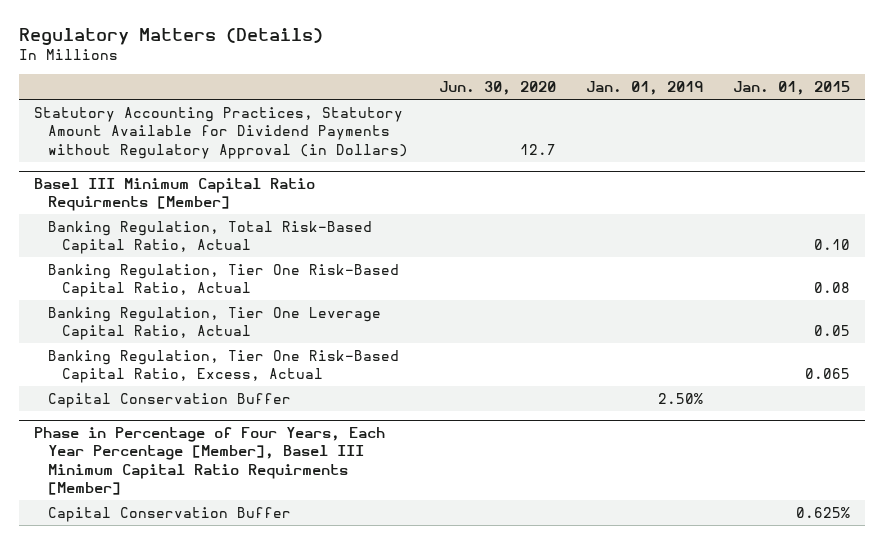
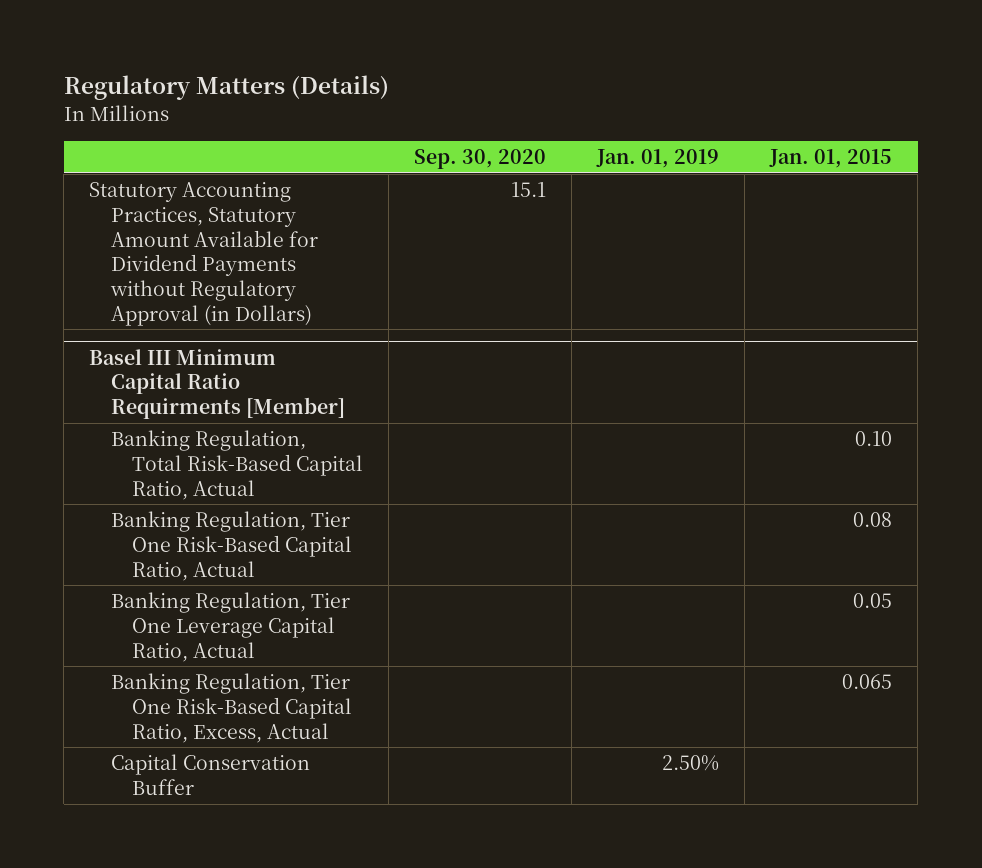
- | Jun. 30, 2020 | Jan. 01, 2019 | Jan. 01, 2015
+ | Sep. 30, 2020 | Jan. 01, 2019 | Jan. 01, 2015
- Phase in Percentage of Four Years, Each Year Percentage [Member], Basel III Minimum Capital Ratio Requirments [Member]
- Capital Conservation Buffer | | | 0.625%

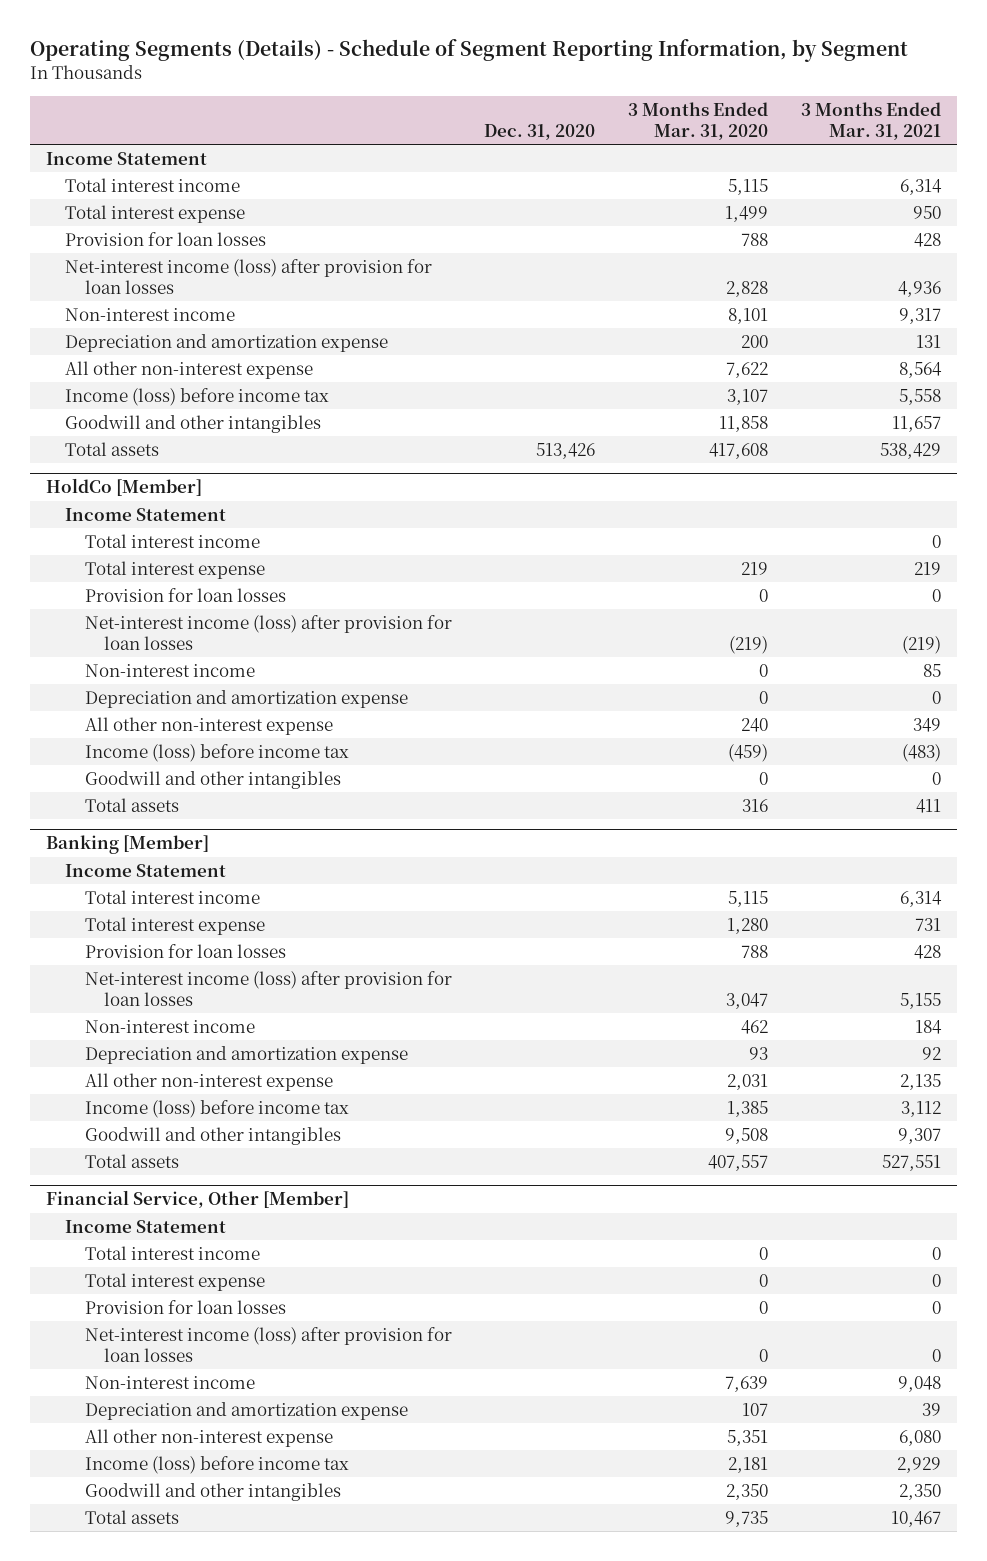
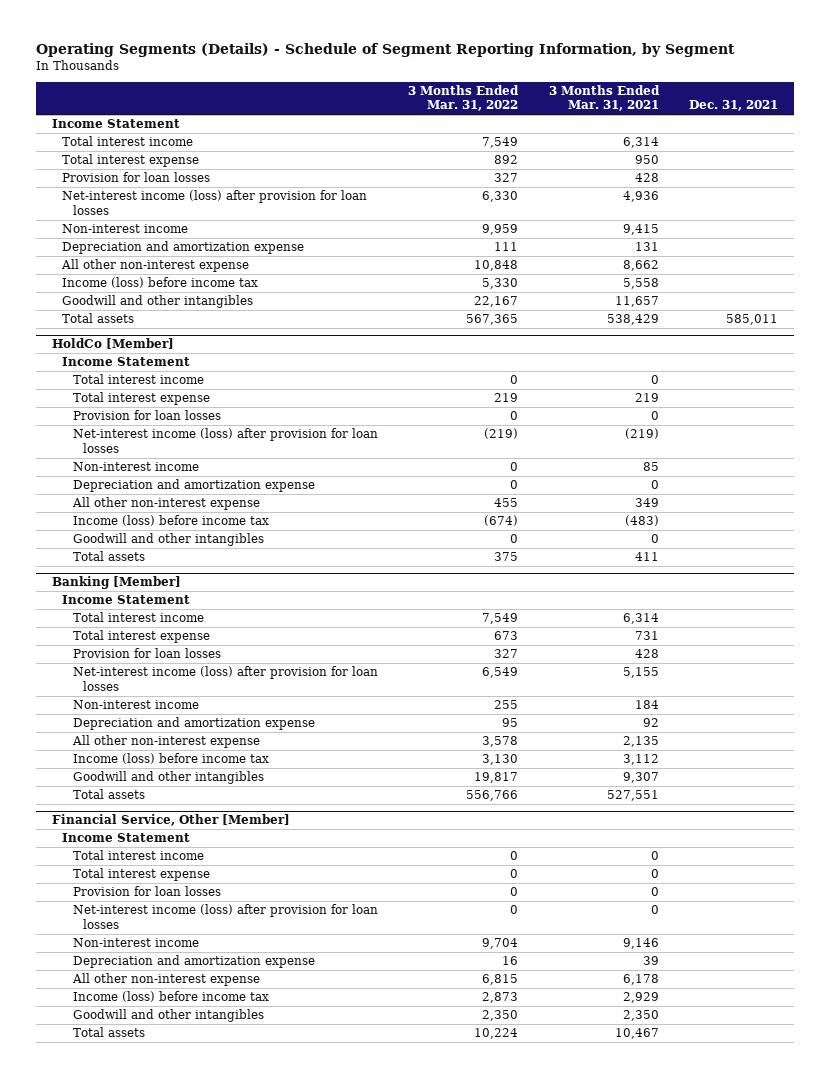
- | Dec. 31, 2020 | 3 Months Ended Mar. 31, 2020 | 3 Months Ended Mar. 31, 2021
+ | 3 Months Ended Mar. 31, 2022 | 3 Months Ended Mar. 31, 2021 | Dec. 31, 2021
- Non-interest income | | 8,101 | 9,317
+ Non-interest income | 9,959 | 9,415 |
- All other non-interest expense | | 7,622 | 8,564
+ All other non-interest expense | 10,848 | 8,662 |
@ Financial Service, Other [Member]
- Non-interest income | | 7,639 | 9,048
+ Non-interest income | 9,704 | 9,146 |
- All other non-interest expense | | 5,351 | 6,080
+ All other non-interest expense | 6,815 | 6,178 |

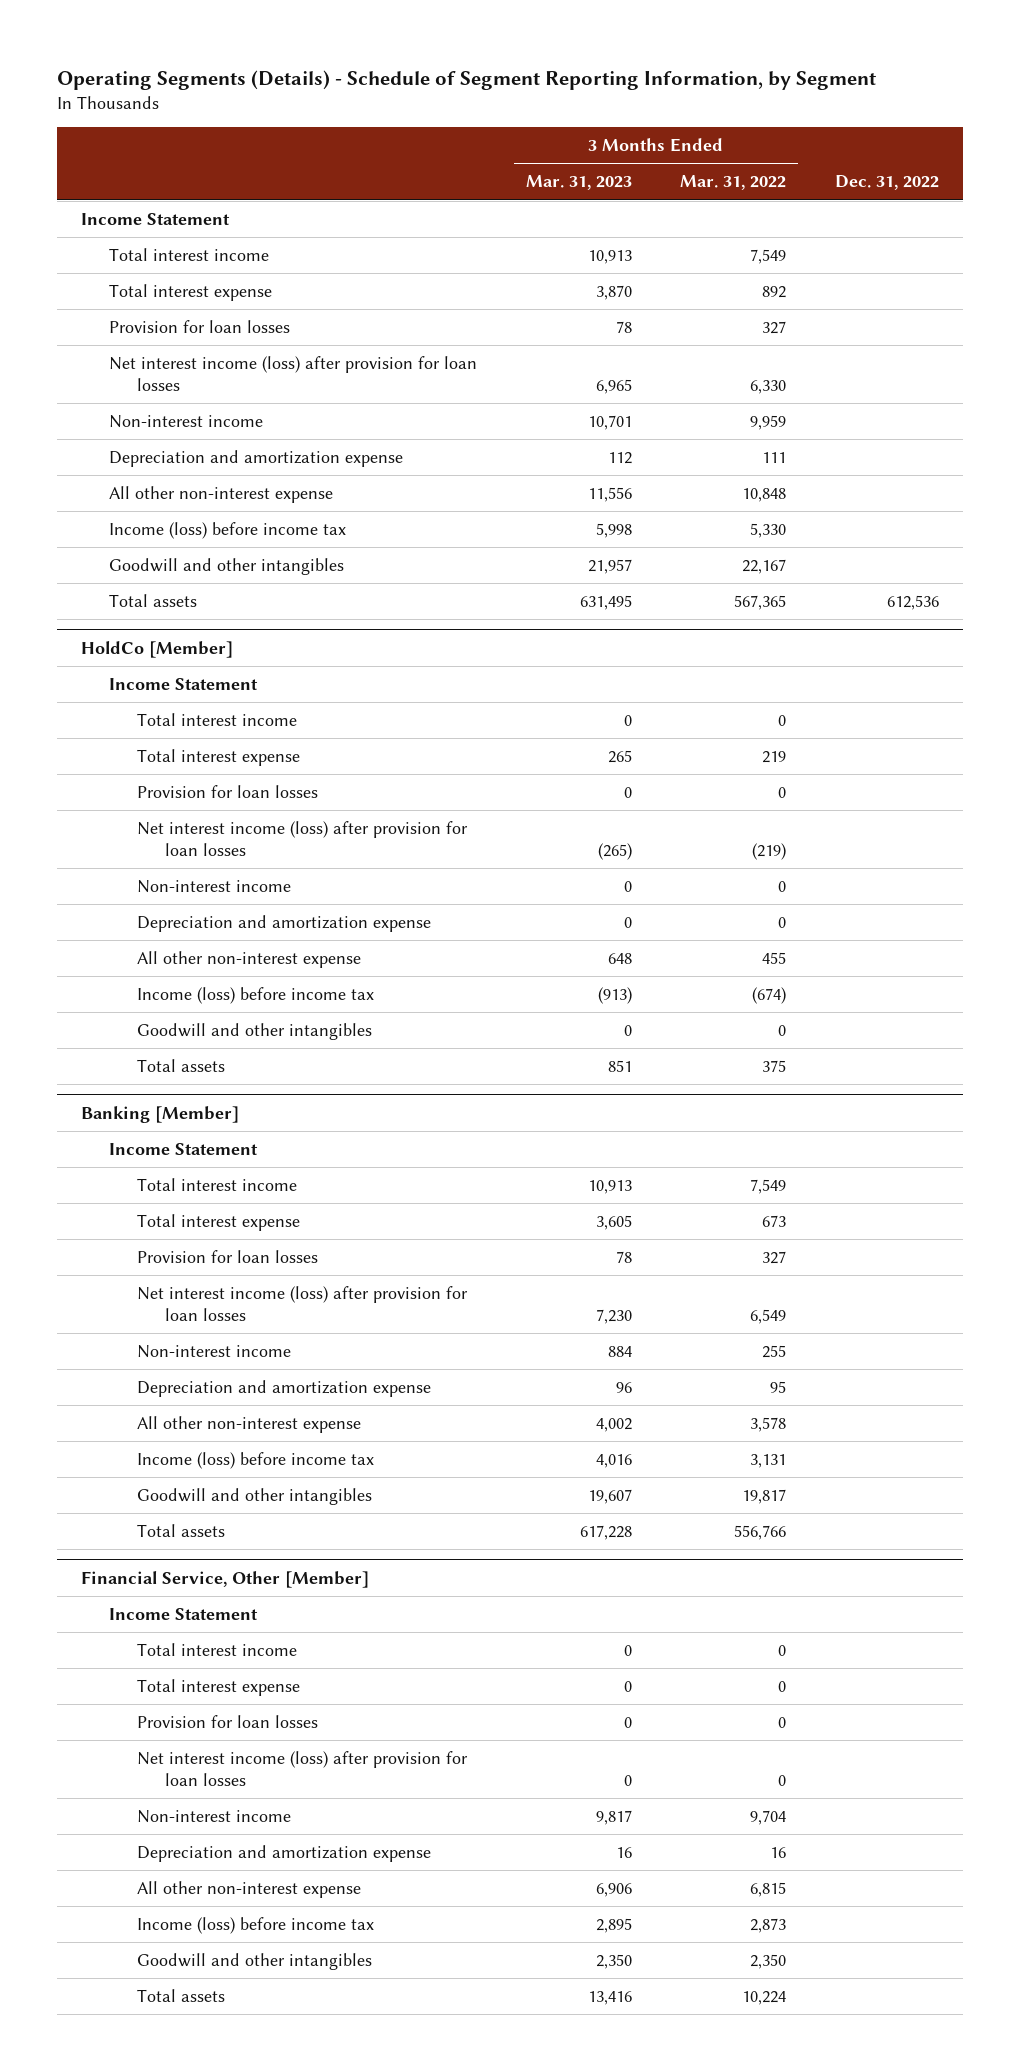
- | 3 Months Ended Mar. 31, 2022 | 3 Months Ended Mar. 31, 2021 | Dec. 31, 2021
+ | 3 Months Ended Mar. 31, 2023 | 3 Months Ended Mar. 31, 2022 | Dec. 31, 2022
- Net-interest income (loss) after provision for loan losses | 6,330 | 4,936 |
+ Net interest income (loss) after provision for loan losses | 6,965 | 6,330 |
@ HoldCo [Member]
- Net-interest income (loss) after provision for loan losses | (219) | (219) |
+ Net interest income (loss) after provision for loan losses | (265) | (219) |
@ Banking [Member]
- Net-interest income (loss) after provision for loan losses | 6,549 | 5,155 |
+ Net interest income (loss) after provision for loan losses | 7,230 | 6,549 |
- Income (loss) before income tax | 3,130 | 3,112 |
+ Income (loss) before income tax | 4,016 | 3,131 |
@ Financial Service, Other [Member]
- Net-interest income (loss) after provision for loan losses | 0 | 0 |
+ Net interest income (loss) after provision for loan losses | 0 | 0 |

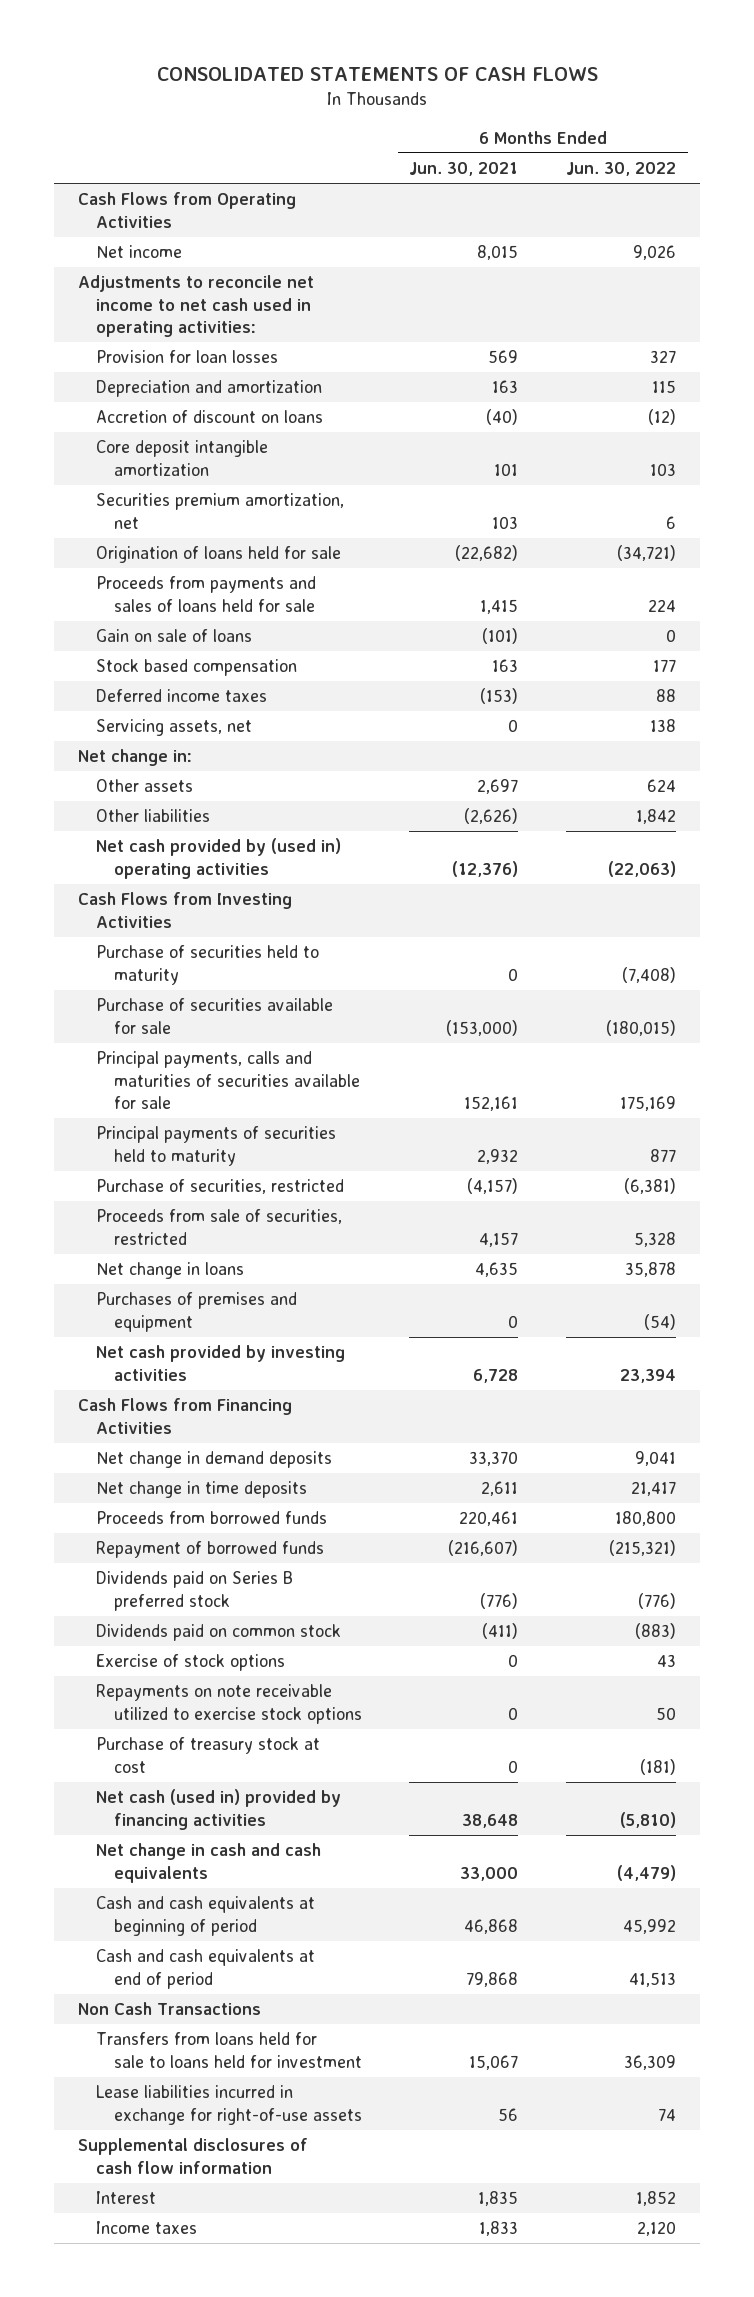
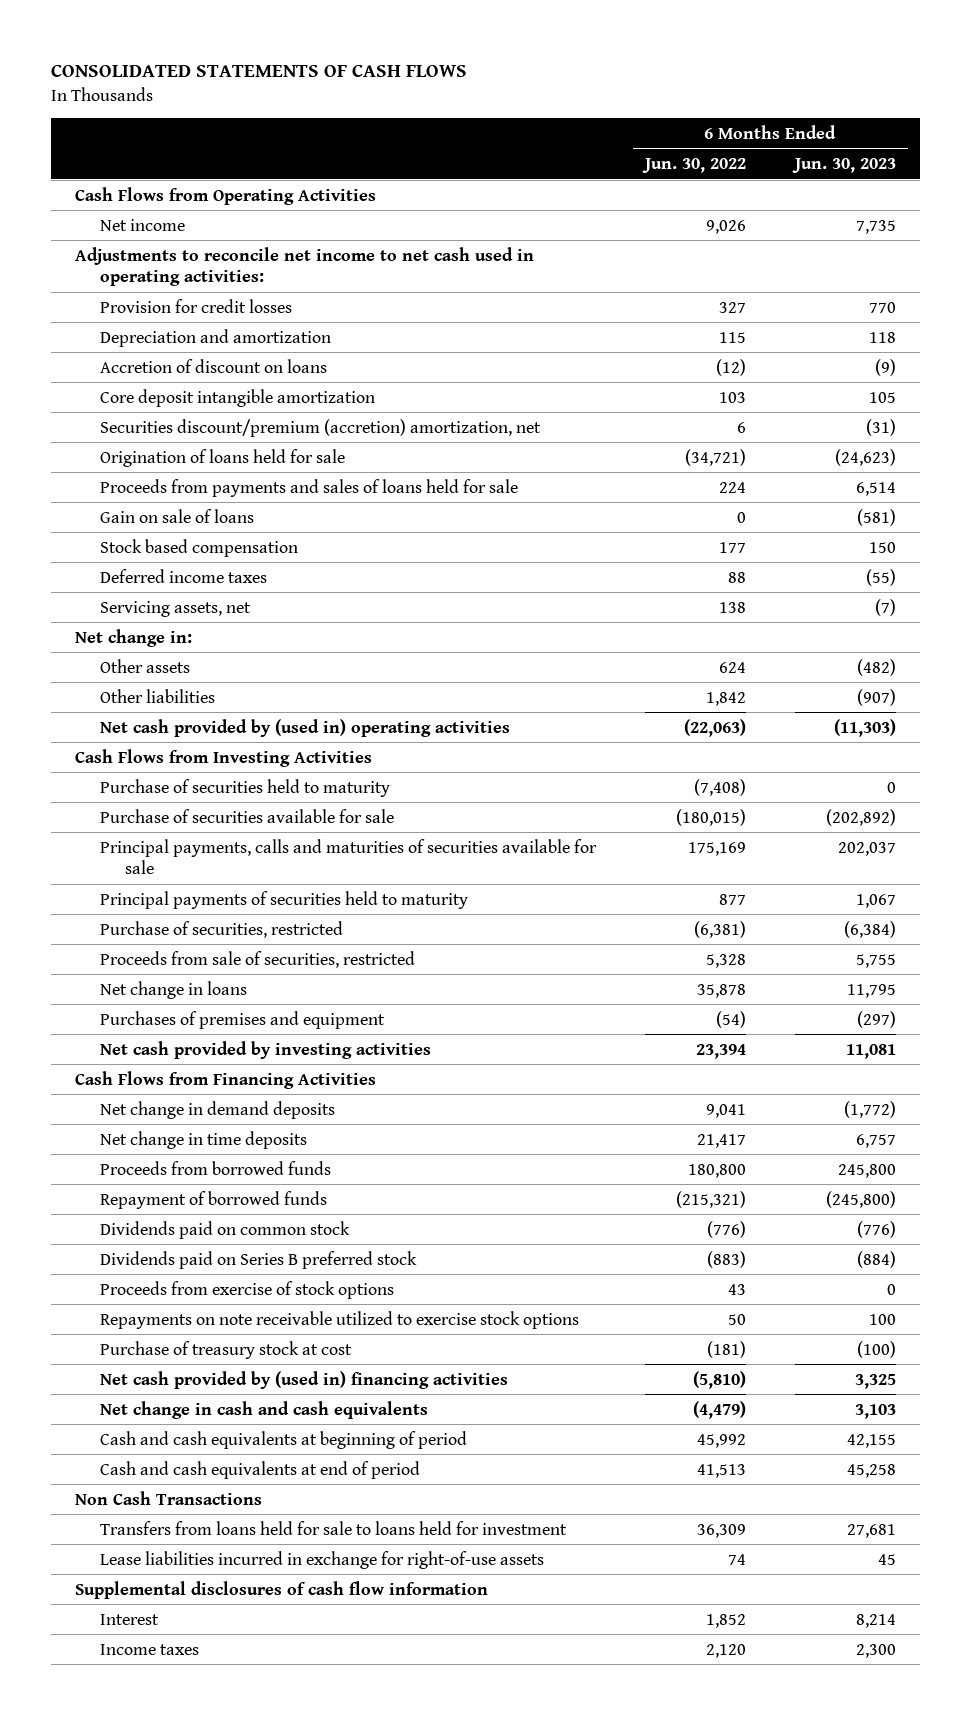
- | 6 Months Ended Jun. 30, 2021 | 6 Months Ended Jun. 30, 2022
+ | 6 Months Ended Jun. 30, 2022 | 6 Months Ended Jun. 30, 2023
- Provision for loan losses | 569 | 327
+ Provision for credit losses | 327 | 770
- Securities premium amortization, net | 103 | 6
+ Securities discount/premium (accretion) amortization, net | 6 | (31)
- Dividends paid on Series B preferred stock | (776) | (776)
- Dividends paid on common stock | (411) | (883)
- Exercise of stock options | 0 | 43
+ Dividends paid on common stock | (776) | (776)
+ Dividends paid on Series B preferred stock | (883) | (884)
+ Proceeds from exercise of stock options | 43 | 0
- Net cash (used in) provided by financing activities | 38,648 | (5,810)
+ Net cash provided by (used in) financing activities | (5,810) | 3,325

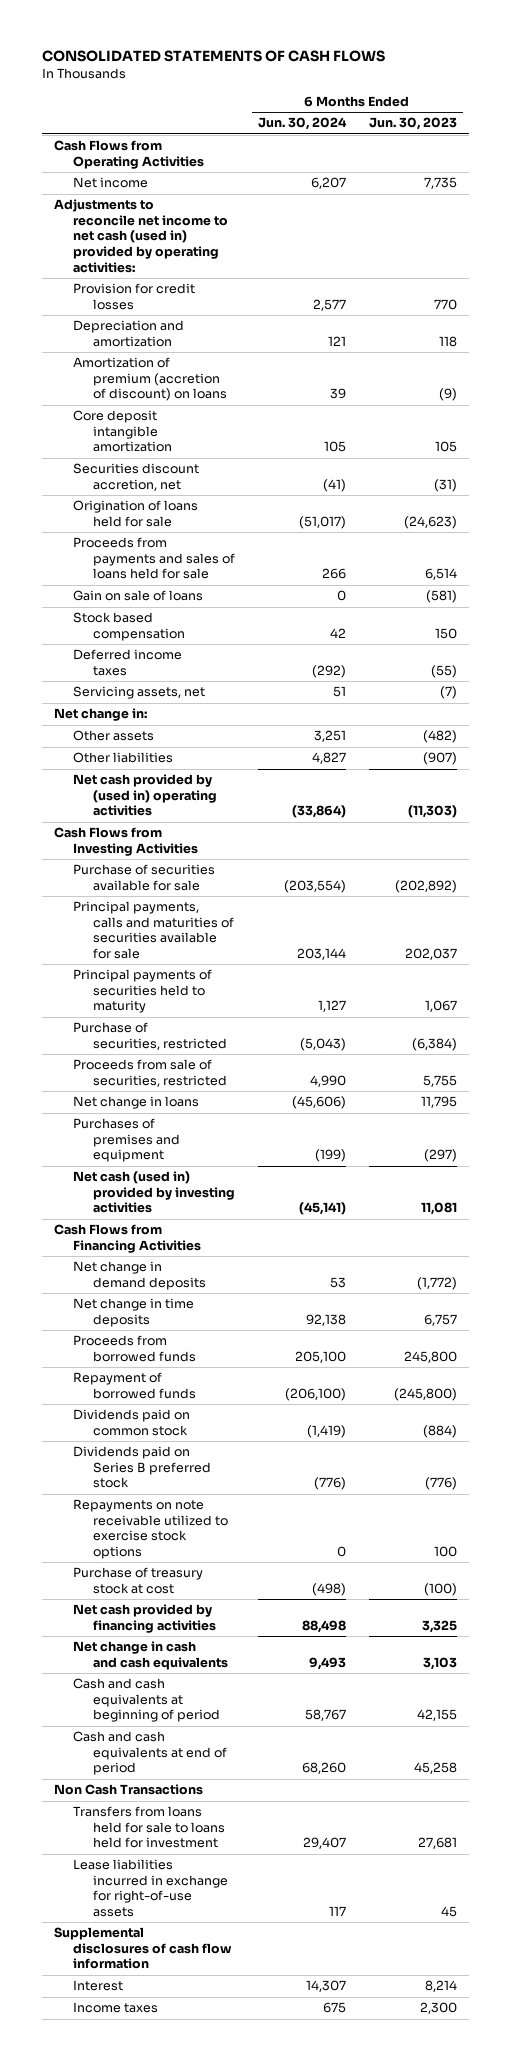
- | 6 Months Ended Jun. 30, 2022 | 6 Months Ended Jun. 30, 2023
+ | 6 Months Ended Jun. 30, 2024 | 6 Months Ended Jun. 30, 2023
- Adjustments to reconcile net income to net cash used in operating activities:
+ Adjustments to reconcile net income to net cash (used in) provided by operating activities:
- Accretion of discount on loans | (12) | (9)
+ Amortization of premium (accretion of discount) on loans | 39 | (9)
- Securities discount/premium (accretion) amortization, net | 6 | (31)
+ Securities discount accretion, net | (41) | (31)
- Purchase of securities held to maturity | (7,408) | 0
- Net cash provided by investing activities | 23,394 | 11,081
+ Net cash (used in) provided by investing activities | (45,141) | 11,081
- Dividends paid on common stock | (776) | (776)
- Dividends paid on Series B preferred stock | (883) | (884)
- Proceeds from exercise of stock options | 43 | 0
+ Dividends paid on common stock | (1,419) | (884)
+ Dividends paid on Series B preferred stock | (776) | (776)
- Net cash provided by (used in) financing activities | (5,810) | 3,325
+ Net cash provided by financing activities | 88,498 | 3,325

